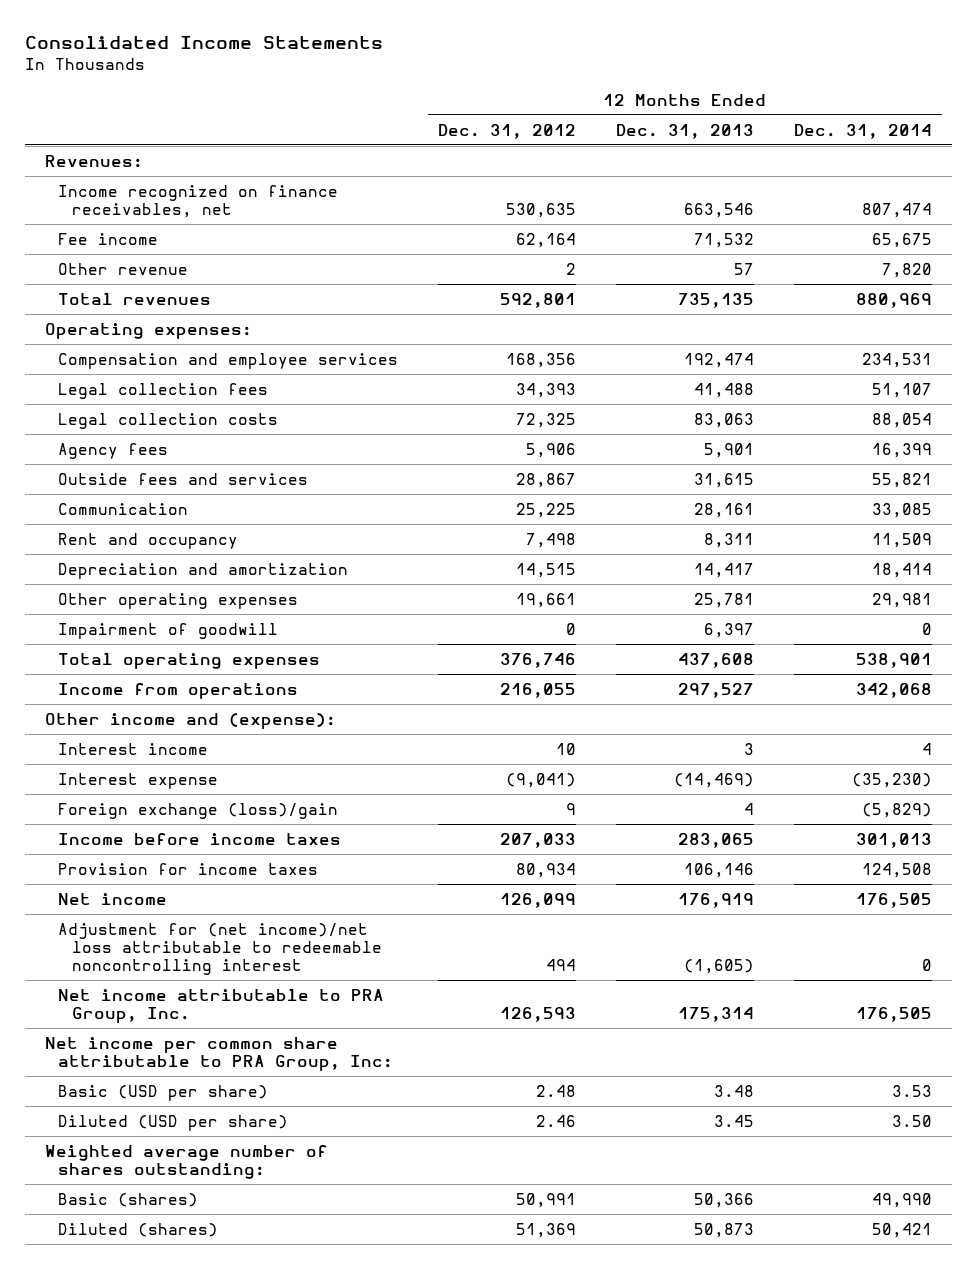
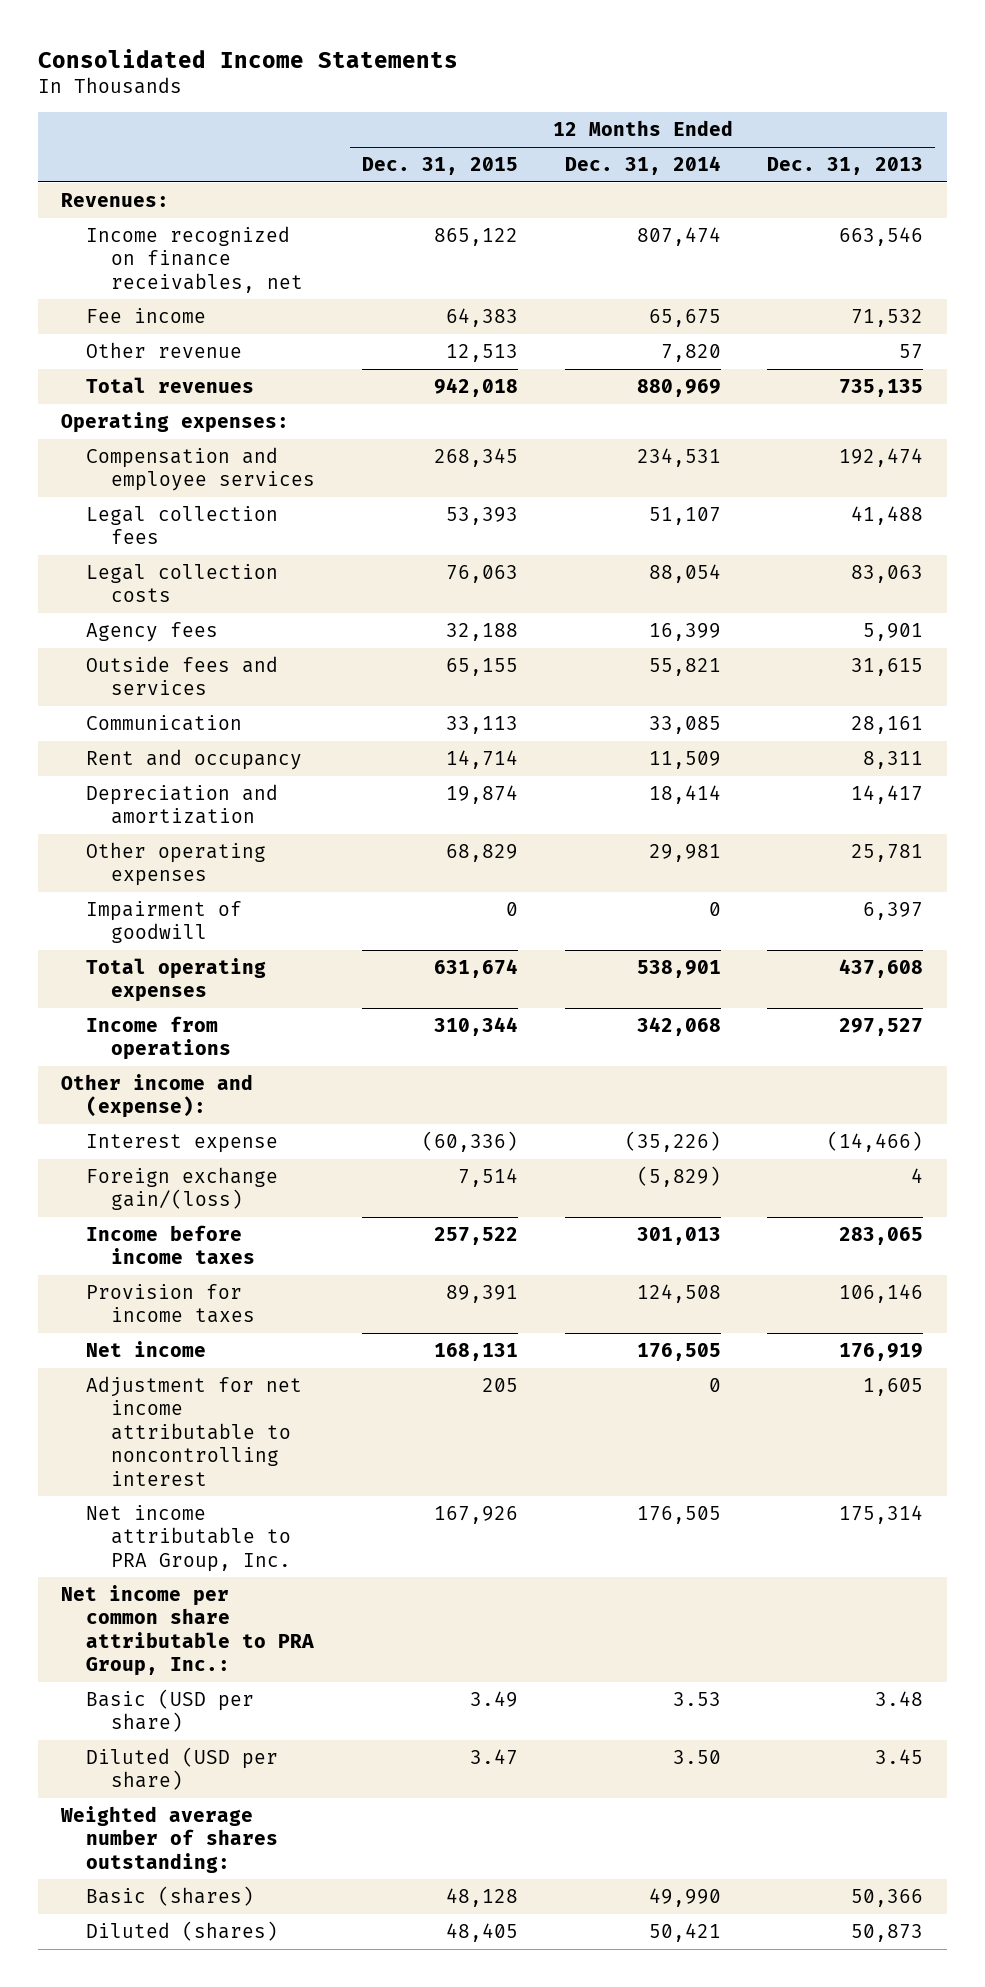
- | 12 Months Ended Dec. 31, 2012 | 12 Months Ended Dec. 31, 2013 | 12 Months Ended Dec. 31, 2014
+ | 12 Months Ended Dec. 31, 2015 | 12 Months Ended Dec. 31, 2014 | 12 Months Ended Dec. 31, 2013
- Interest income | 10 | 3 | 4
- Interest expense | (9,041) | (14,469) | (35,230)
- Foreign exchange (loss)/gain | 9 | 4 | (5,829)
+ Interest expense | (60,336) | (35,226) | (14,466)
+ Foreign exchange gain/(loss) | 7,514 | (5,829) | 4
- Adjustment for (net income)/net loss attributable to redeemable noncontrolling interest | 494 | (1,605) | 0
+ Adjustment for net income attributable to noncontrolling interest | 205 | 0 | 1,605
- Net income per common share attributable to PRA Group, Inc:
+ Net income per common share attributable to PRA Group, Inc.:

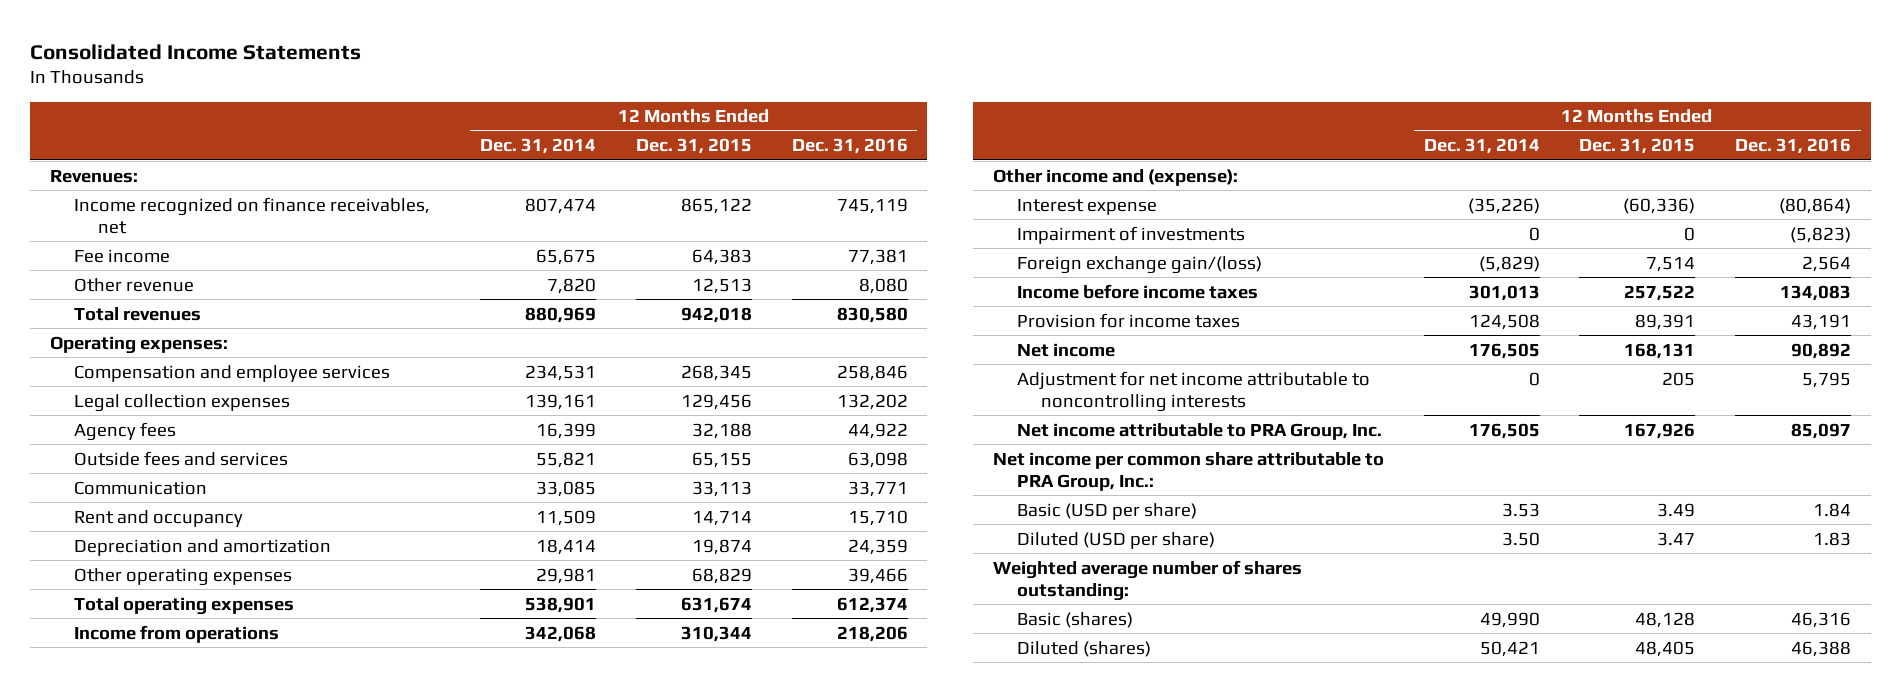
- | 12 Months Ended Dec. 31, 2015 | 12 Months Ended Dec. 31, 2014 | 12 Months Ended Dec. 31, 2013
+ | 12 Months Ended Dec. 31, 2014 | 12 Months Ended Dec. 31, 2015 | 12 Months Ended Dec. 31, 2016
- Legal collection fees | 53,393 | 51,107 | 41,488
- Legal collection costs | 76,063 | 88,054 | 83,063
+ Legal collection expenses | 139,161 | 129,456 | 132,202
- Impairment of goodwill | 0 | 0 | 6,397
+ Impairment of investments | 0 | 0 | (5,823)
- Adjustment for net income attributable to noncontrolling interest | 205 | 0 | 1,605
+ Adjustment for net income attributable to noncontrolling interests | 0 | 205 | 5,795

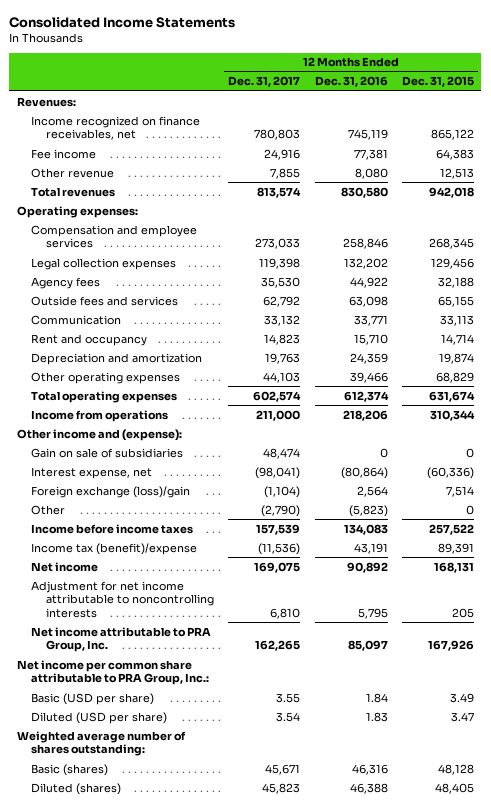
- | 12 Months Ended Dec. 31, 2014 | 12 Months Ended Dec. 31, 2015 | 12 Months Ended Dec. 31, 2016
+ | 12 Months Ended Dec. 31, 2017 | 12 Months Ended Dec. 31, 2016 | 12 Months Ended Dec. 31, 2015
- Interest expense | (35,226) | (60,336) | (80,864)
- Impairment of investments | 0 | 0 | (5,823)
- Foreign exchange gain/(loss) | (5,829) | 7,514 | 2,564
+ Gain on sale of subsidiaries | 48,474 | 0 | 0
+ Interest expense, net | (98,041) | (80,864) | (60,336)
+ Foreign exchange (loss)/gain | (1,104) | 2,564 | 7,514
+ Other | (2,790) | (5,823) | 0
- Provision for income taxes | 124,508 | 89,391 | 43,191
+ Income tax (benefit)/expense | (11,536) | 43,191 | 89,391

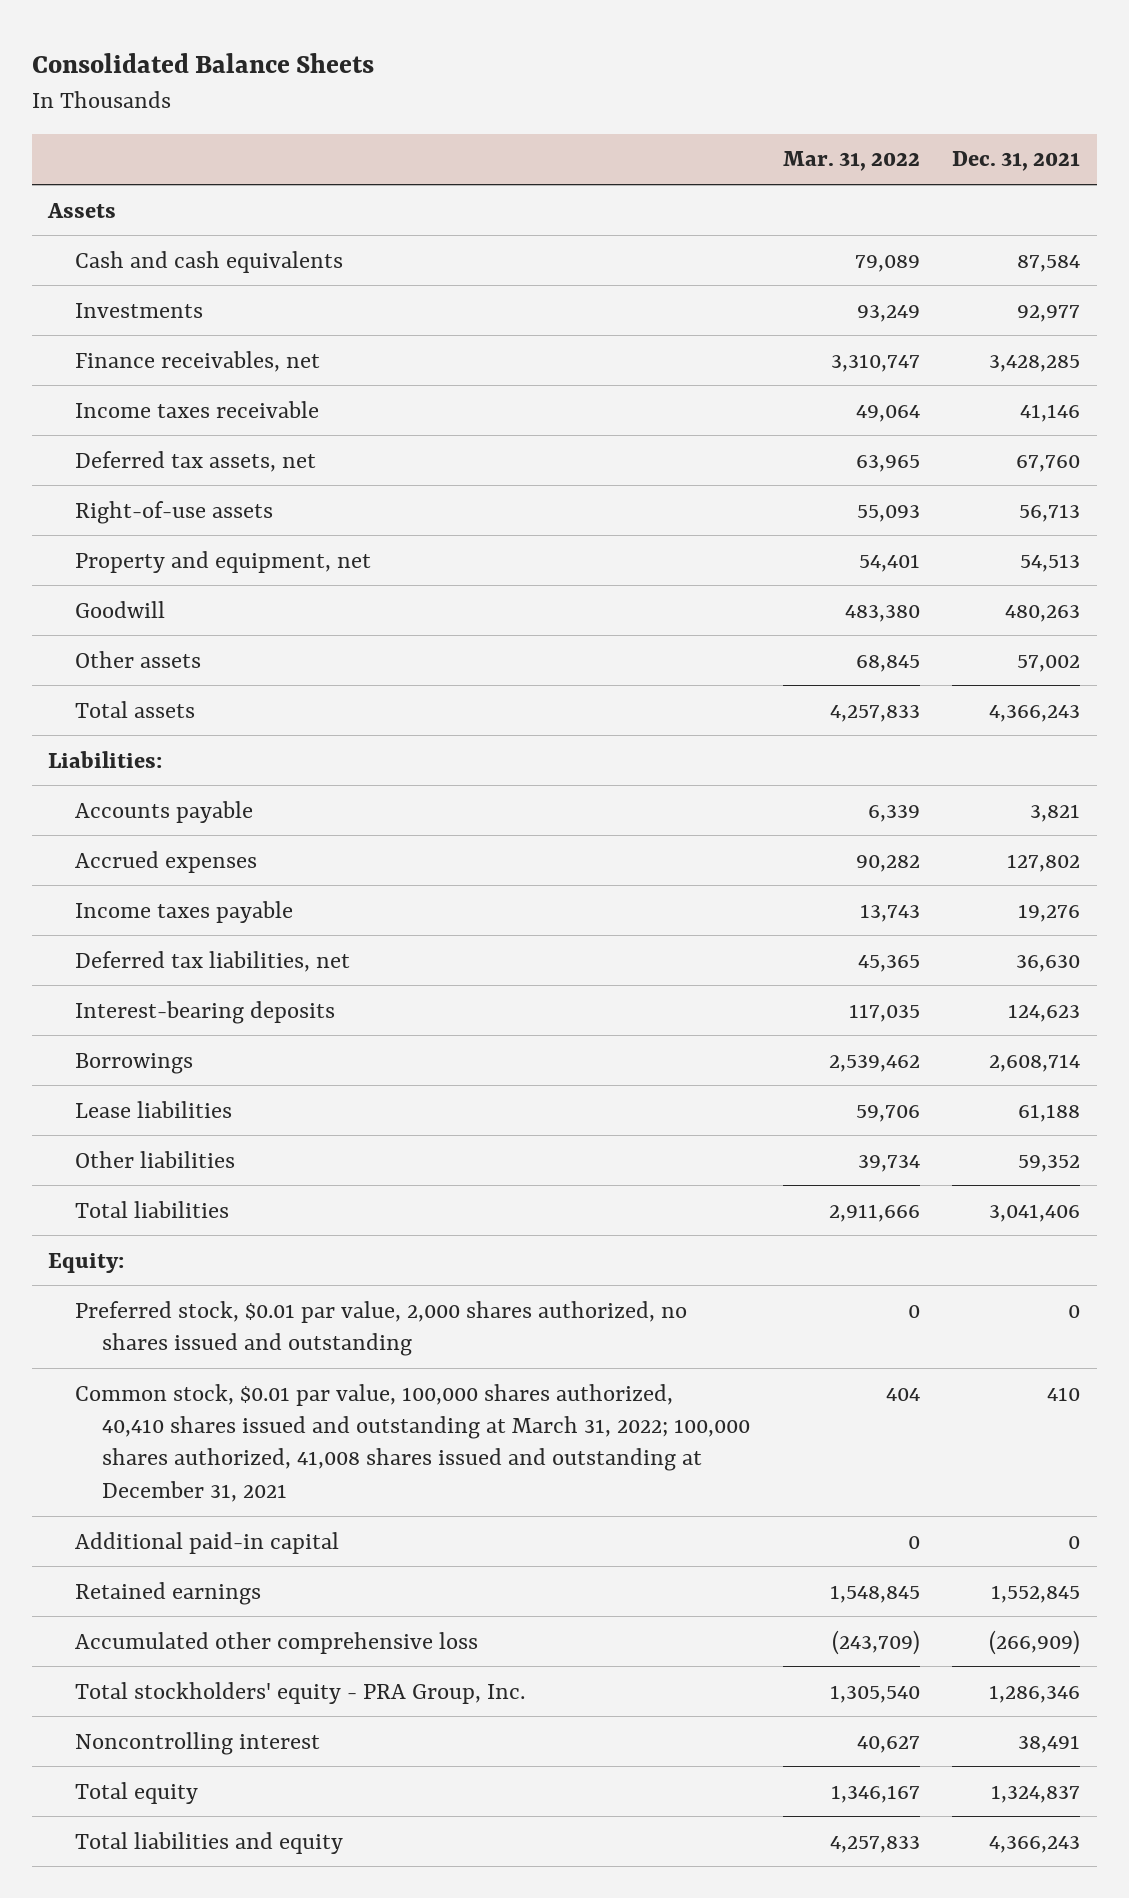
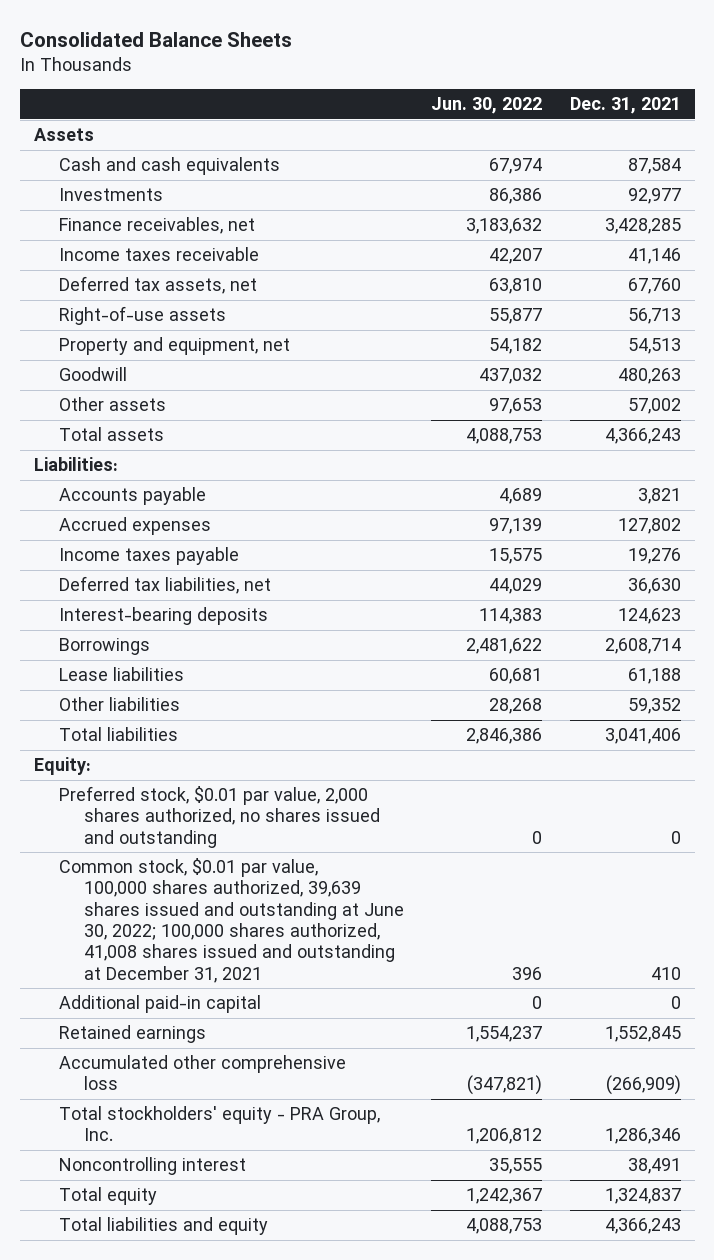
- | Mar. 31, 2022 | Dec. 31, 2021
+ | Jun. 30, 2022 | Dec. 31, 2021
- Common stock, $0.01 par value, 100,000 shares authorized, 40,410 shares issued and outstanding at March 31, 2022; 100,000 shares authorized, 41,008 shares issued and outstanding at December 31, 2021 | 404 | 410
+ Common stock, $0.01 par value, 100,000 shares authorized, 39,639 shares issued and outstanding at June 30, 2022; 100,000 shares authorized, 41,008 shares issued and outstanding at December 31, 2021 | 396 | 410

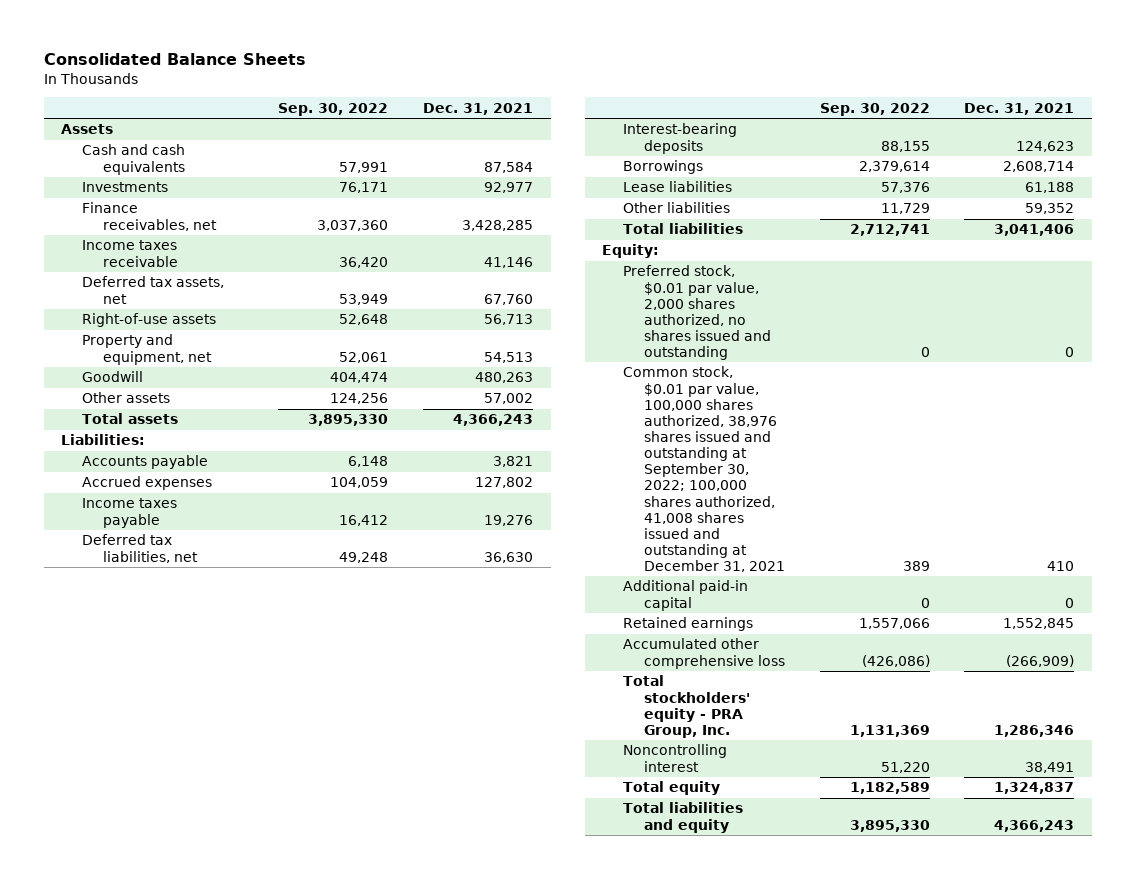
- | Jun. 30, 2022 | Dec. 31, 2021
+ | Sep. 30, 2022 | Dec. 31, 2021
- Common stock, $0.01 par value, 100,000 shares authorized, 39,639 shares issued and outstanding at June 30, 2022; 100,000 shares authorized, 41,008 shares issued and outstanding at December 31, 2021 | 396 | 410
+ Common stock, $0.01 par value, 100,000 shares authorized, 38,976 shares issued and outstanding at September 30, 2022; 100,000 shares authorized, 41,008 shares issued and outstanding at December 31, 2021 | 389 | 410

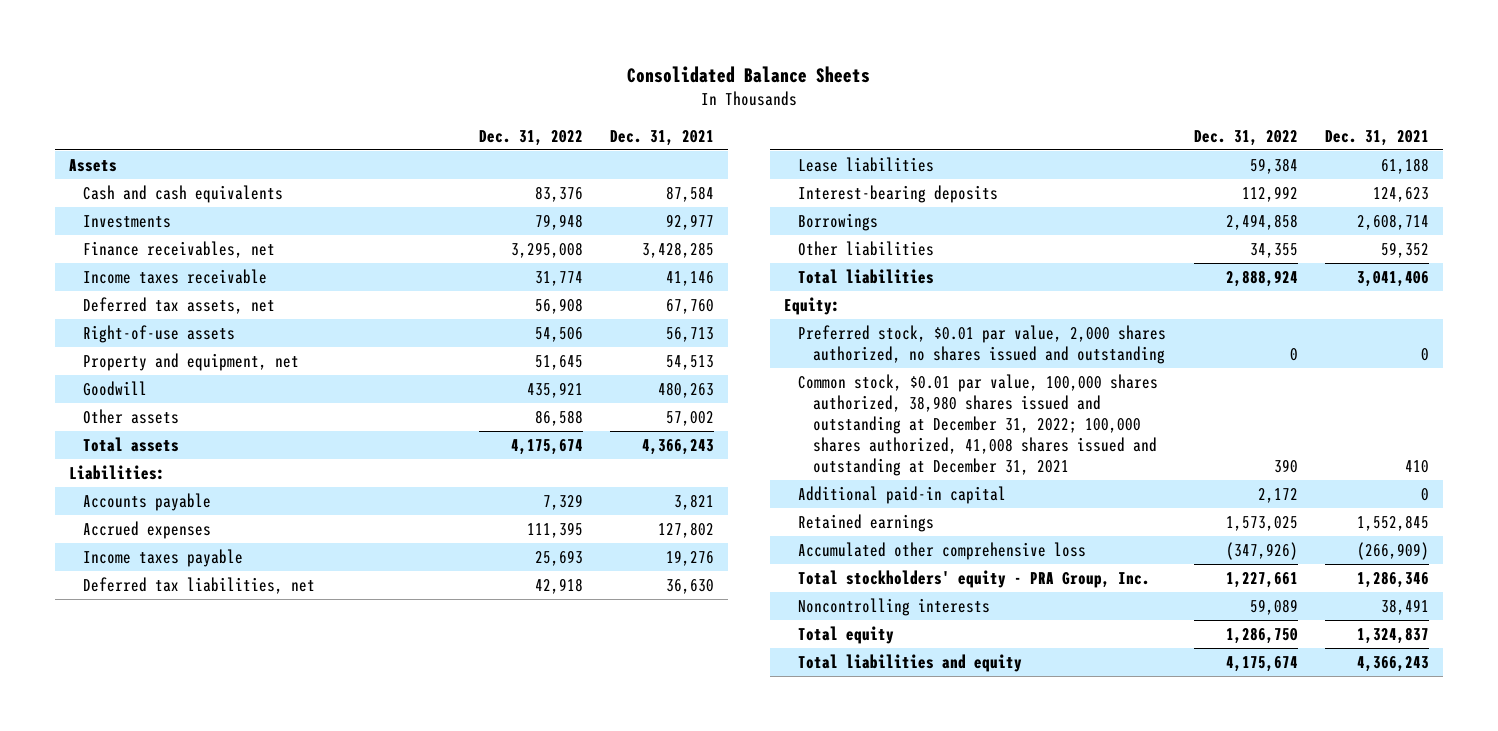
- | Sep. 30, 2022 | Dec. 31, 2021
+ | Dec. 31, 2022 | Dec. 31, 2021
moved up: Lease liabilities | 59,384 | 61,188
- Common stock, $0.01 par value, 100,000 shares authorized, 38,976 shares issued and outstanding at September 30, 2022; 100,000 shares authorized, 41,008 shares issued and outstanding at December 31, 2021 | 389 | 410
+ Common stock, $0.01 par value, 100,000 shares authorized, 38,980 shares issued and outstanding at December 31, 2022; 100,000 shares authorized, 41,008 shares issued and outstanding at December 31, 2021 | 390 | 410
- Noncontrolling interest | 51,220 | 38,491
+ Noncontrolling interests | 59,089 | 38,491

